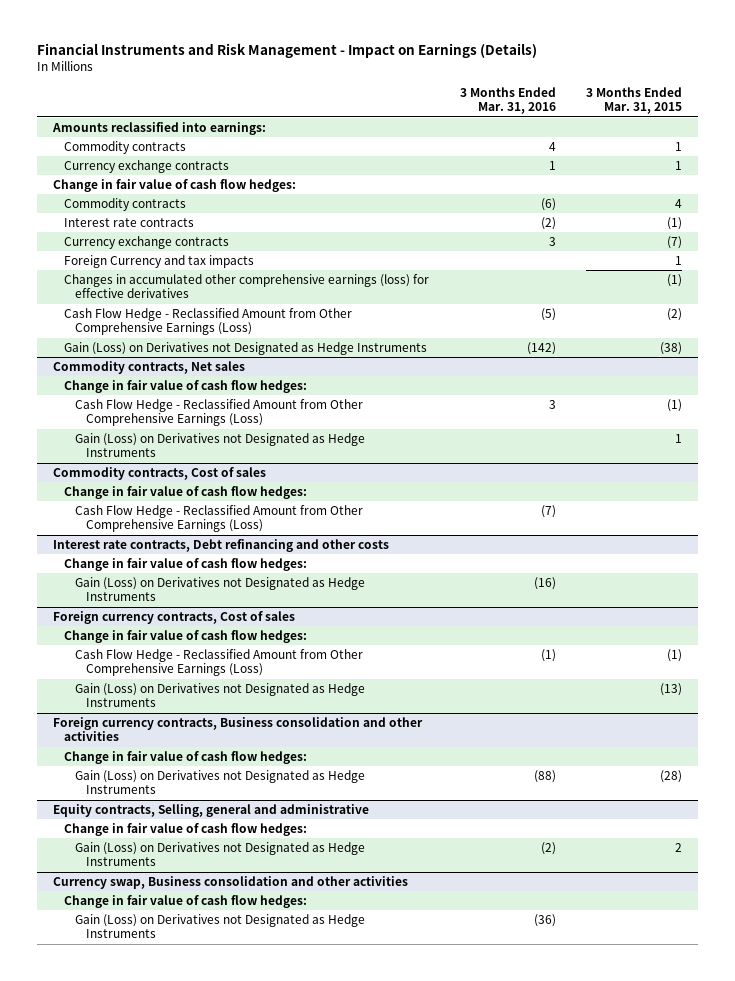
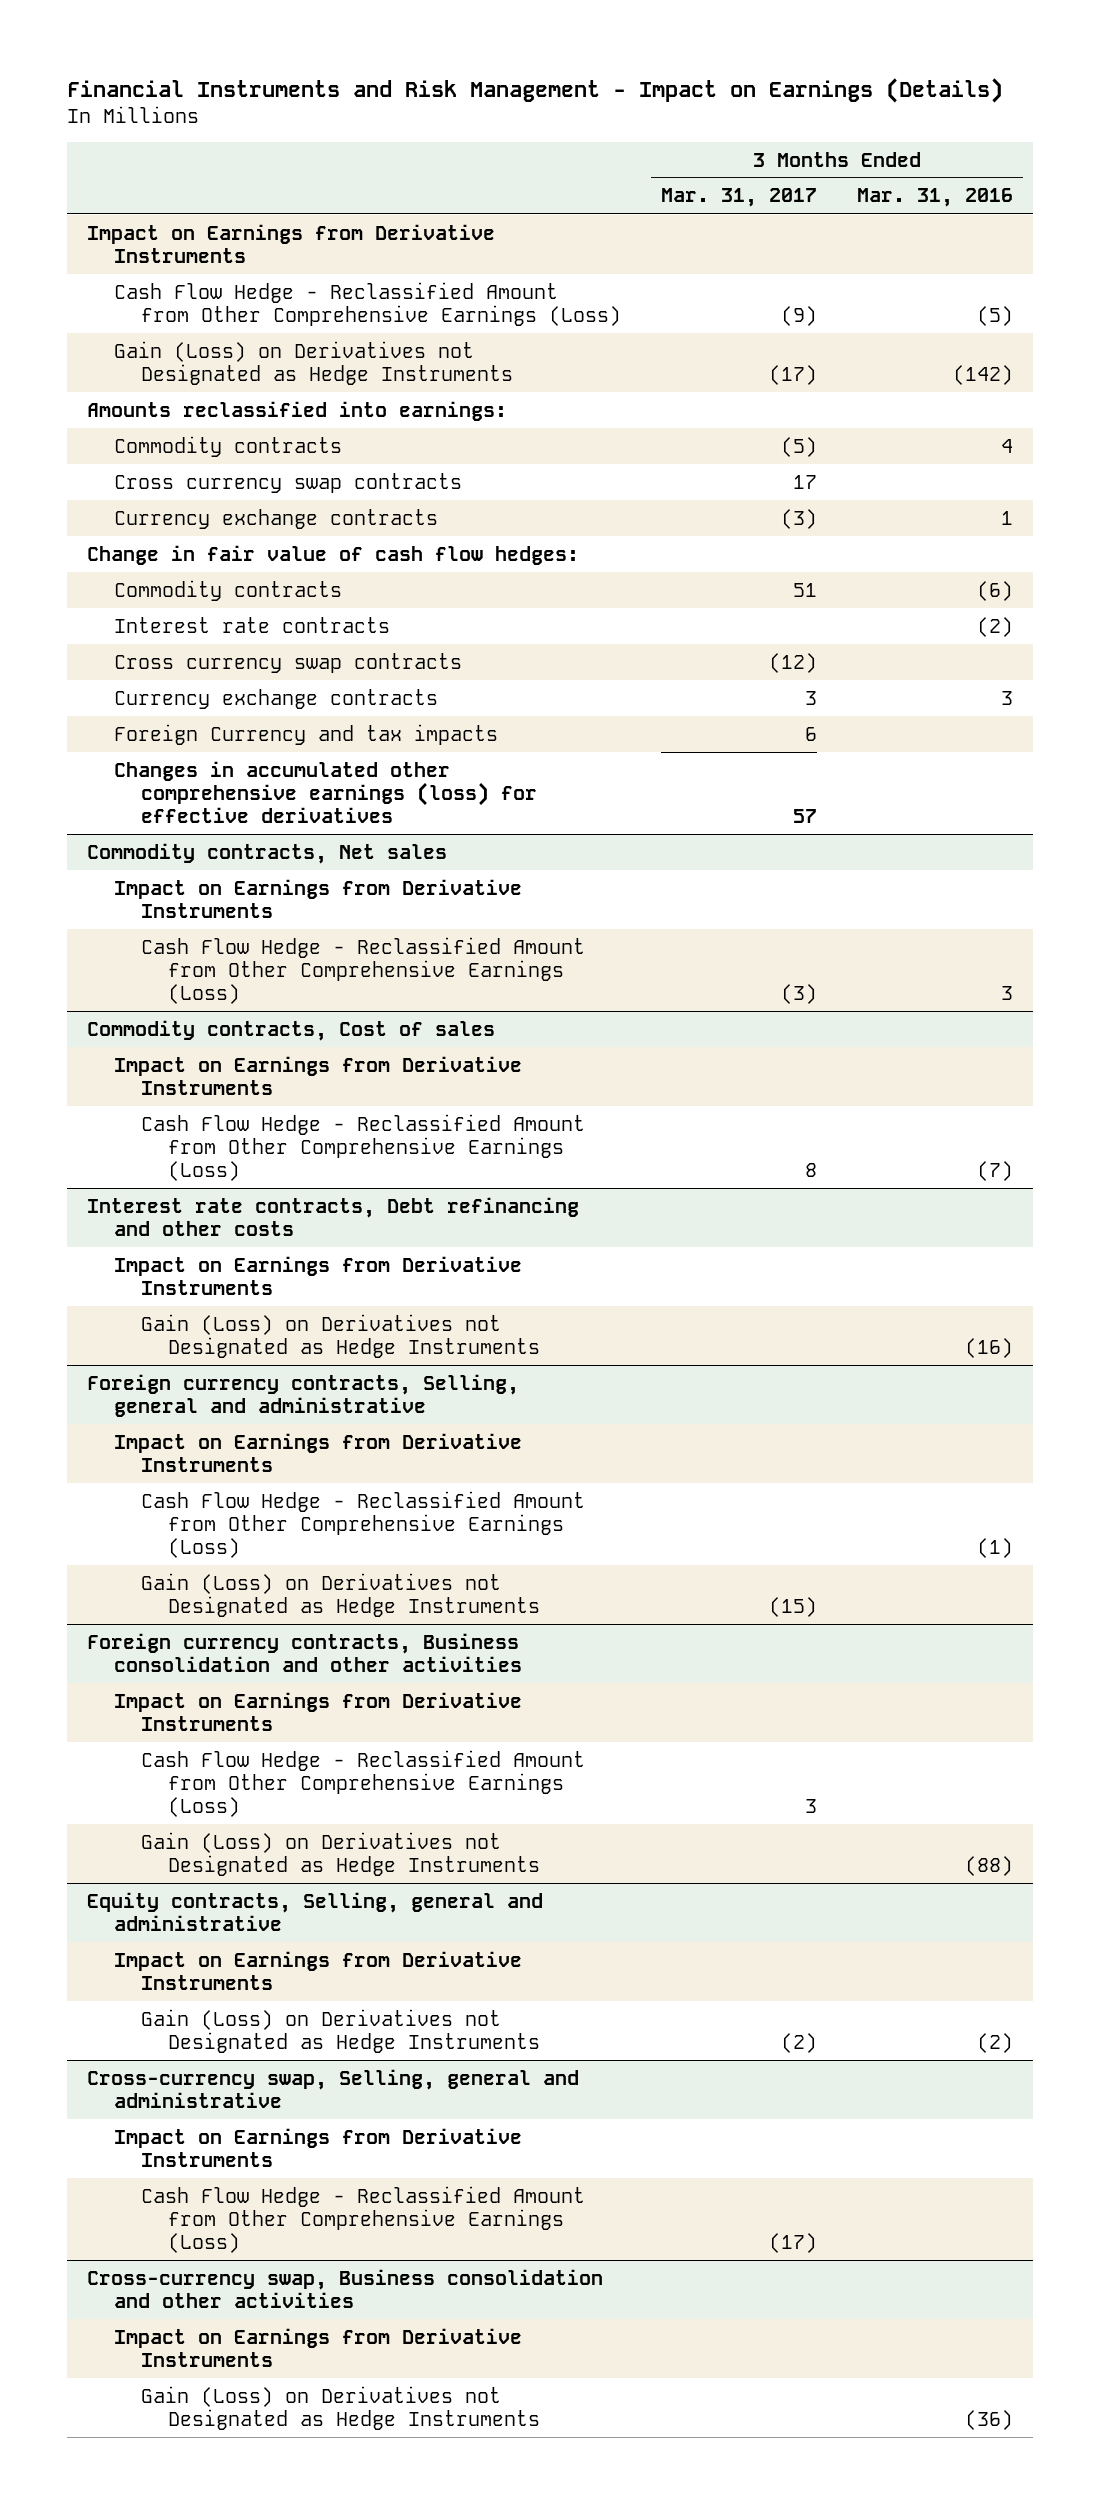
- | 3 Months Ended Mar. 31, 2016 | 3 Months Ended Mar. 31, 2015
+ | 3 Months Ended Mar. 31, 2017 | 3 Months Ended Mar. 31, 2016
+ Impact on Earnings from Derivative Instruments
moved up: Cash Flow Hedge - Reclassified Amount from Other Comprehensive Earnings (Loss) | (9) | (5)
moved up: Gain (Loss) on Derivatives not Designated as Hedge Instruments | (17) | (142)
+ Cross currency swap contracts | 17 |
+ Cross currency swap contracts | (12) |
@ Commodity contracts, Net sales
- Change in fair value of cash flow hedges:
+ Impact on Earnings from Derivative Instruments
- Gain (Loss) on Derivatives not Designated as Hedge Instruments | | 1
@ Commodity contracts, Cost of sales
- Change in fair value of cash flow hedges:
+ Impact on Earnings from Derivative Instruments
@ Interest rate contracts, Debt refinancing and other costs
- Change in fair value of cash flow hedges:
+ Impact on Earnings from Derivative Instruments
- Foreign currency contracts, Cost of sales
- Change in fair value of cash flow hedges:
+ Foreign currency contracts, Selling, general and administrative
+ Impact on Earnings from Derivative Instruments
@ Foreign currency contracts, Business consolidation and other activities
- Change in fair value of cash flow hedges:
+ Impact on Earnings from Derivative Instruments
+ Cash Flow Hedge - Reclassified Amount from Other Comprehensive Earnings (Loss) | 3 |
@ Equity contracts, Selling, general and administrative
- Change in fair value of cash flow hedges:
+ Impact on Earnings from Derivative Instruments
- Currency swap, Business consolidation and other activities
- Change in fair value of cash flow hedges:
+ Cross-currency swap, Selling, general and administrative
+ Impact on Earnings from Derivative Instruments
+ Cash Flow Hedge - Reclassified Amount from Other Comprehensive Earnings (Loss) | (17) |
+ Cross-currency swap, Business consolidation and other activities
+ Impact on Earnings from Derivative Instruments

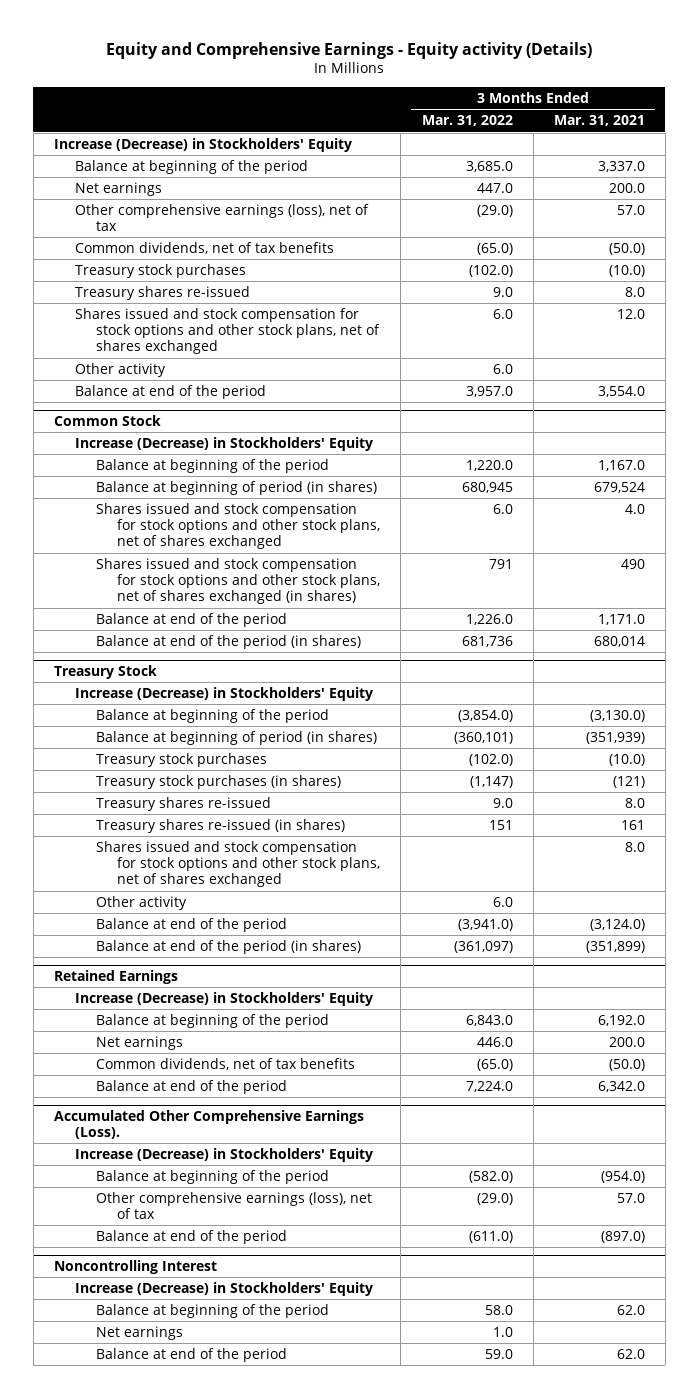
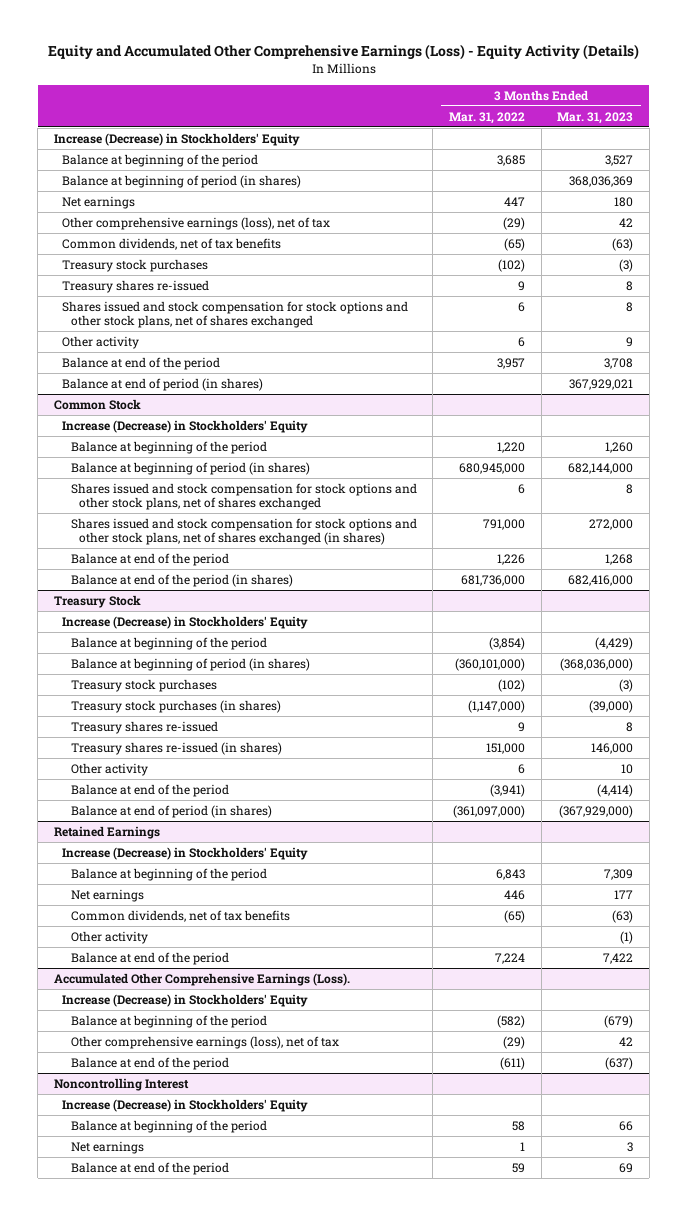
- Equity and Comprehensive Earnings - Equity activity (Details)
+ Equity and Accumulated Other Comprehensive Earnings (Loss) - Equity Activity (Details)
- | 3 Months Ended Mar. 31, 2022 | 3 Months Ended Mar. 31, 2021
+ | 3 Months Ended Mar. 31, 2022 | 3 Months Ended Mar. 31, 2023
- Balance at beginning of the period | 3,685.0 | 3,337.0
- Net earnings | 447.0 | 200.0
- Other comprehensive earnings (loss), net of tax | (29.0) | 57.0
- Common dividends, net of tax benefits | (65.0) | (50.0)
- Treasury stock purchases | (102.0) | (10.0)
- Treasury shares re-issued | 9.0 | 8.0
- Shares issued and stock compensation for stock options and other stock plans, net of shares exchanged | 6.0 | 12.0
- Other activity | 6.0 |
- Balance at end of the period | 3,957.0 | 3,554.0
+ Balance at beginning of the period | 3,685 | 3,527
+ Balance at beginning of period (in shares) | | 368,036,369
+ Net earnings | 447 | 180
+ Other comprehensive earnings (loss), net of tax | (29) | 42
+ Common dividends, net of tax benefits | (65) | (63)
+ Treasury stock purchases | (102) | (3)
+ Treasury shares re-issued | 9 | 8
+ Shares issued and stock compensation for stock options and other stock plans, net of shares exchanged | 6 | 8
+ Other activity | 6 | 9
+ Balance at end of the period | 3,957 | 3,708
+ Balance at end of period (in shares) | | 367,929,021
@ Common Stock
- Balance at beginning of the period | 1,220.0 | 1,167.0
- Balance at beginning of period (in shares) | 680,945 | 679,524
- Shares issued and stock compensation for stock options and other stock plans, net of shares exchanged | 6.0 | 4.0
- Shares issued and stock compensation for stock options and other stock plans, net of shares exchanged (in shares) | 791 | 490
- Balance at end of the period | 1,226.0 | 1,171.0
- Balance at end of the period (in shares) | 681,736 | 680,014
+ Balance at beginning of the period | 1,220 | 1,260
+ Balance at beginning of period (in shares) | 680,945,000 | 682,144,000
+ Shares issued and stock compensation for stock options and other stock plans, net of shares exchanged | 6 | 8
+ Shares issued and stock compensation for stock options and other stock plans, net of shares exchanged (in shares) | 791,000 | 272,000
+ Balance at end of the period | 1,226 | 1,268
+ Balance at end of the period (in shares) | 681,736,000 | 682,416,000
@ Treasury Stock
- Balance at beginning of the period | (3,854.0) | (3,130.0)
- Balance at beginning of period (in shares) | (360,101) | (351,939)
- Treasury stock purchases | (102.0) | (10.0)
- Treasury stock purchases (in shares) | (1,147) | (121)
- Treasury shares re-issued | 9.0 | 8.0
- Treasury shares re-issued (in shares) | 151 | 161
- Shares issued and stock compensation for stock options and other stock plans, net of shares exchanged | | 8.0
- Other activity | 6.0 |
- Balance at end of the period | (3,941.0) | (3,124.0)
- Balance at end of the period (in shares) | (361,097) | (351,899)
+ Balance at beginning of the period | (3,854) | (4,429)
+ Balance at beginning of period (in shares) | (360,101,000) | (368,036,000)
+ Treasury stock purchases | (102) | (3)
+ Treasury stock purchases (in shares) | (1,147,000) | (39,000)
+ Treasury shares re-issued | 9 | 8
+ Treasury shares re-issued (in shares) | 151,000 | 146,000
+ Other activity | 6 | 10
+ Balance at end of the period | (3,941) | (4,414)
+ Balance at end of period (in shares) | (361,097,000) | (367,929,000)
@ Retained Earnings
- Balance at beginning of the period | 6,843.0 | 6,192.0
- Net earnings | 446.0 | 200.0
- Common dividends, net of tax benefits | (65.0) | (50.0)
- Balance at end of the period | 7,224.0 | 6,342.0
+ Balance at beginning of the period | 6,843 | 7,309
+ Net earnings | 446 | 177
+ Common dividends, net of tax benefits | (65) | (63)
+ Other activity | | (1)
+ Balance at end of the period | 7,224 | 7,422
@ Accumulated Other Comprehensive Earnings (Loss).
- Balance at beginning of the period | (582.0) | (954.0)
- Other comprehensive earnings (loss), net of tax | (29.0) | 57.0
- Balance at end of the period | (611.0) | (897.0)
+ Balance at beginning of the period | (582) | (679)
+ Other comprehensive earnings (loss), net of tax | (29) | 42
+ Balance at end of the period | (611) | (637)
@ Noncontrolling Interest
- Balance at beginning of the period | 58.0 | 62.0
- Net earnings | 1.0 |
- Balance at end of the period | 59.0 | 62.0
+ Balance at beginning of the period | 58 | 66
+ Net earnings | 1 | 3
+ Balance at end of the period | 59 | 69

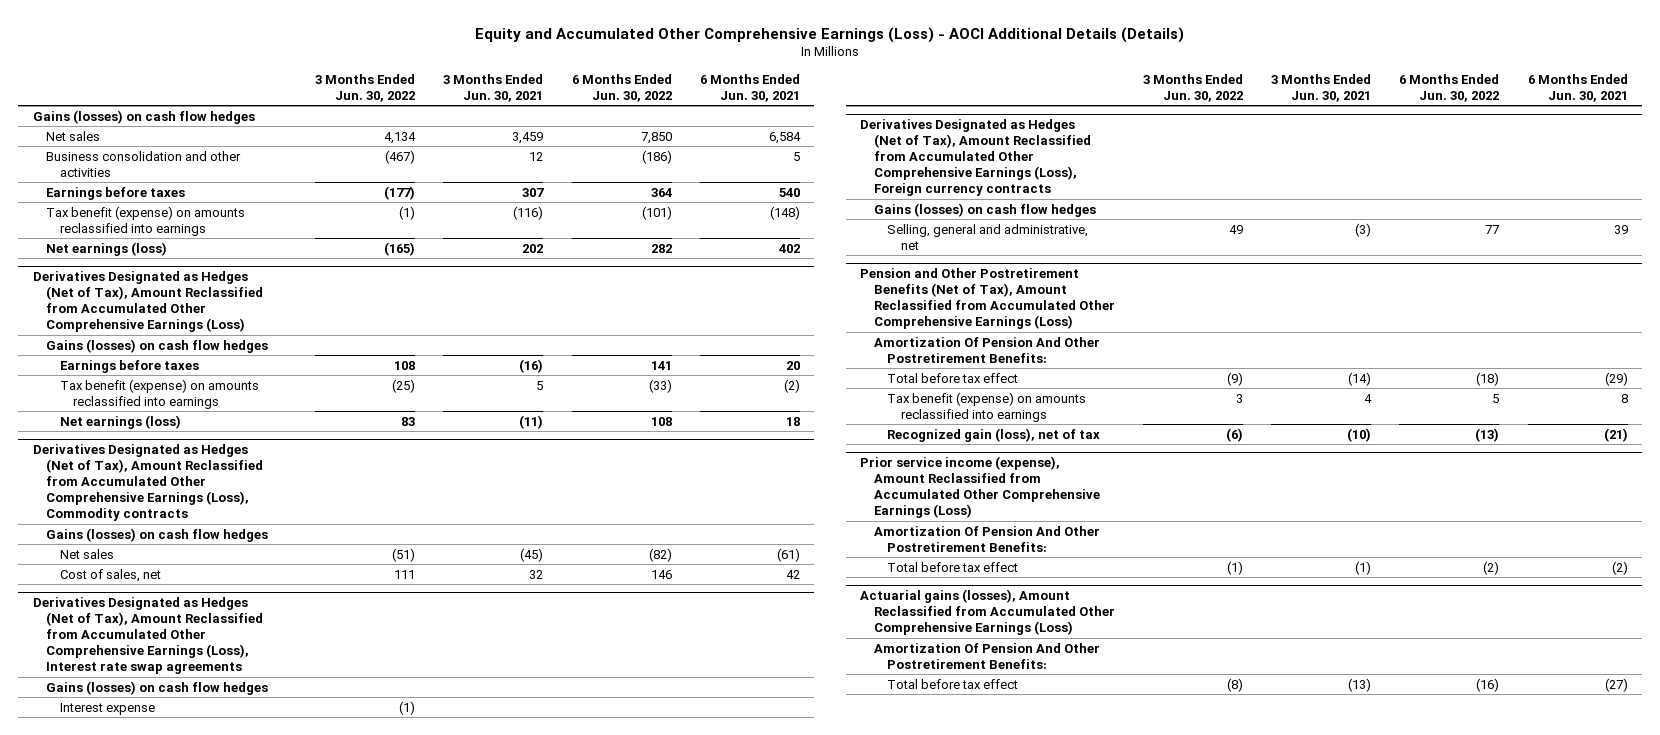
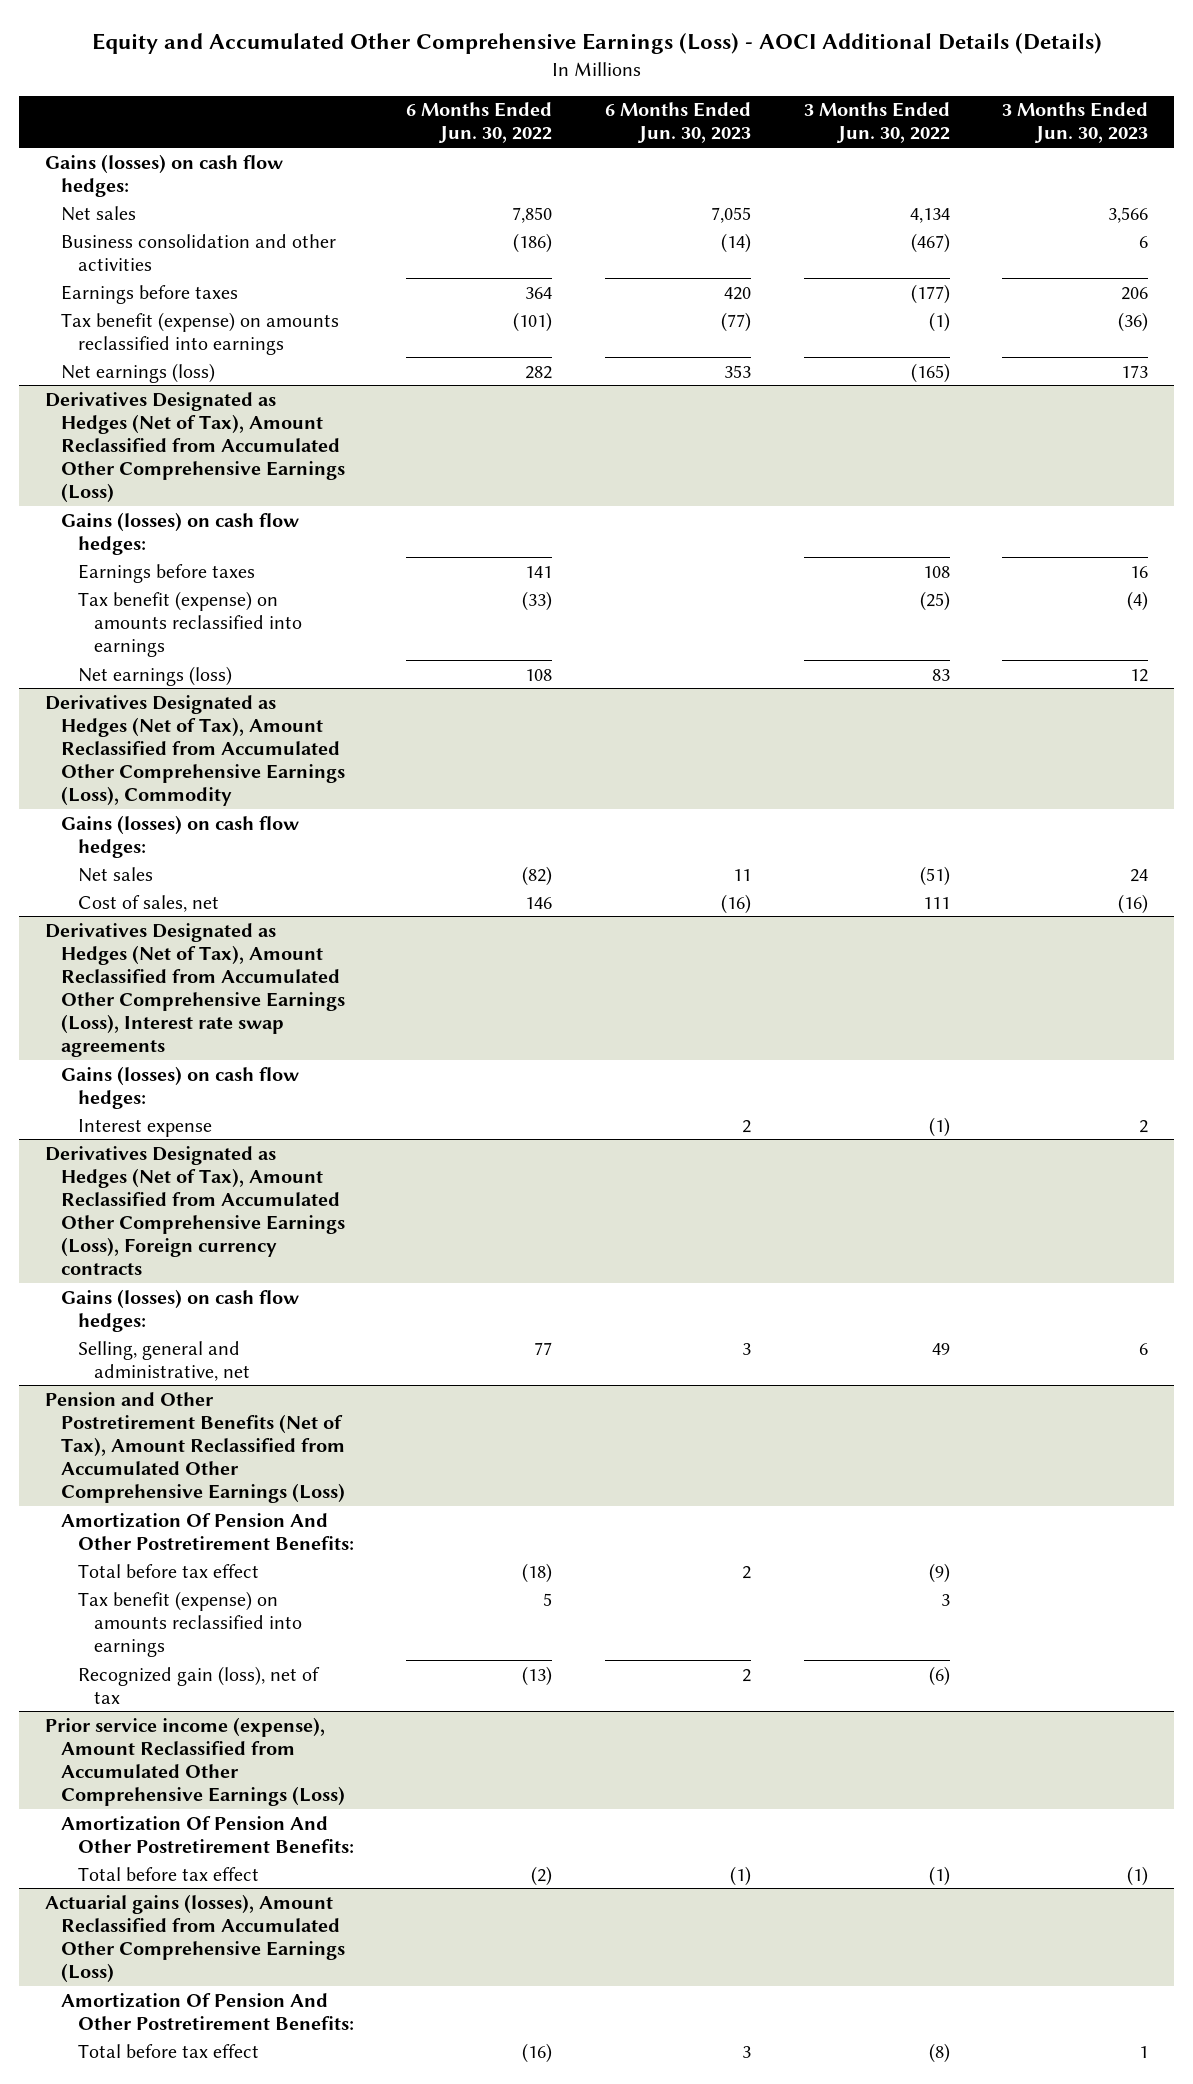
- | 3 Months Ended Jun. 30, 2022 | 3 Months Ended Jun. 30, 2021 | 6 Months Ended Jun. 30, 2022 | 6 Months Ended Jun. 30, 2021
+ | 6 Months Ended Jun. 30, 2022 | 6 Months Ended Jun. 30, 2023 | 3 Months Ended Jun. 30, 2022 | 3 Months Ended Jun. 30, 2023
- Gains (losses) on cash flow hedges
+ Gains (losses) on cash flow hedges:
@ Derivatives Designated as Hedges (Net of Tax), Amount Reclassified from Accumulated Other Comprehensive Earnings (Loss)
- Gains (losses) on cash flow hedges
+ Gains (losses) on cash flow hedges:
- Derivatives Designated as Hedges (Net of Tax), Amount Reclassified from Accumulated Other Comprehensive Earnings (Loss), Commodity contracts
- Gains (losses) on cash flow hedges
+ Derivatives Designated as Hedges (Net of Tax), Amount Reclassified from Accumulated Other Comprehensive Earnings (Loss), Commodity
+ Gains (losses) on cash flow hedges:
@ Derivatives Designated as Hedges (Net of Tax), Amount Reclassified from Accumulated Other Comprehensive Earnings (Loss), Interest rate swap agreements
- Gains (losses) on cash flow hedges
+ Gains (losses) on cash flow hedges:
@ Derivatives Designated as Hedges (Net of Tax), Amount Reclassified from Accumulated Other Comprehensive Earnings (Loss), Foreign currency contracts
- Gains (losses) on cash flow hedges
+ Gains (losses) on cash flow hedges:

